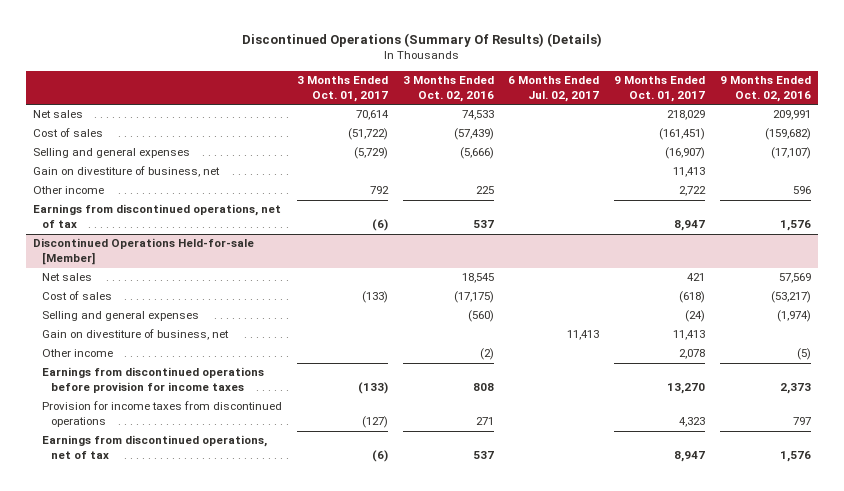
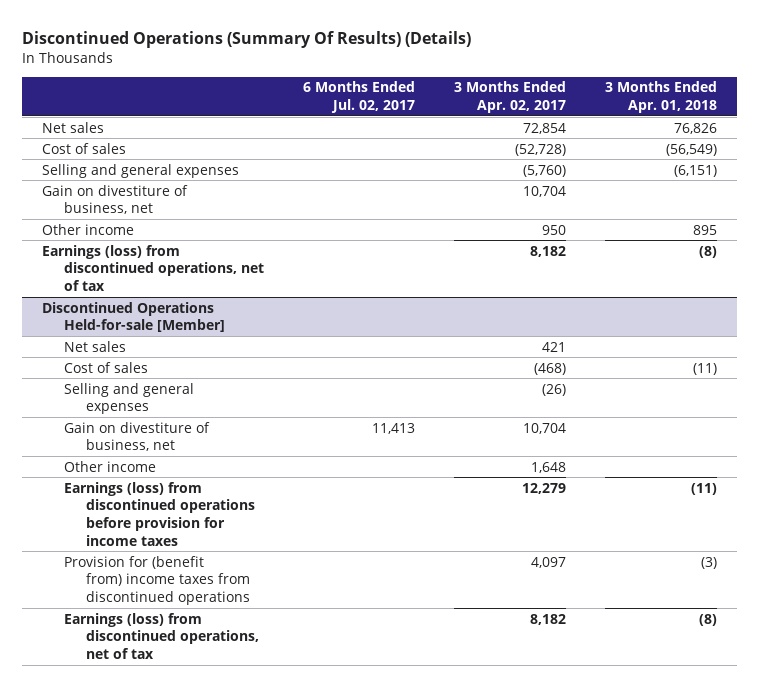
- | 3 Months Ended Oct. 01, 2017 | 3 Months Ended Oct. 02, 2016 | 6 Months Ended Jul. 02, 2017 | 9 Months Ended Oct. 01, 2017 | 9 Months Ended Oct. 02, 2016
+ | 6 Months Ended Jul. 02, 2017 | 3 Months Ended Apr. 02, 2017 | 3 Months Ended Apr. 01, 2018
- Earnings from discontinued operations, net of tax | (6) | 537 | | 8,947 | 1,576
+ Earnings (loss) from discontinued operations, net of tax | | 8,182 | (8)
@ Discontinued Operations Held-for-sale [Member]
- Earnings from discontinued operations before provision for income taxes | (133) | 808 | | 13,270 | 2,373
- Provision for income taxes from discontinued operations | (127) | 271 | | 4,323 | 797
- Earnings from discontinued operations, net of tax | (6) | 537 | | 8,947 | 1,576
+ Earnings (loss) from discontinued operations before provision for income taxes | | 12,279 | (11)
+ Provision for (benefit from) income taxes from discontinued operations | | 4,097 | (3)
+ Earnings (loss) from discontinued operations, net of tax | | 8,182 | (8)

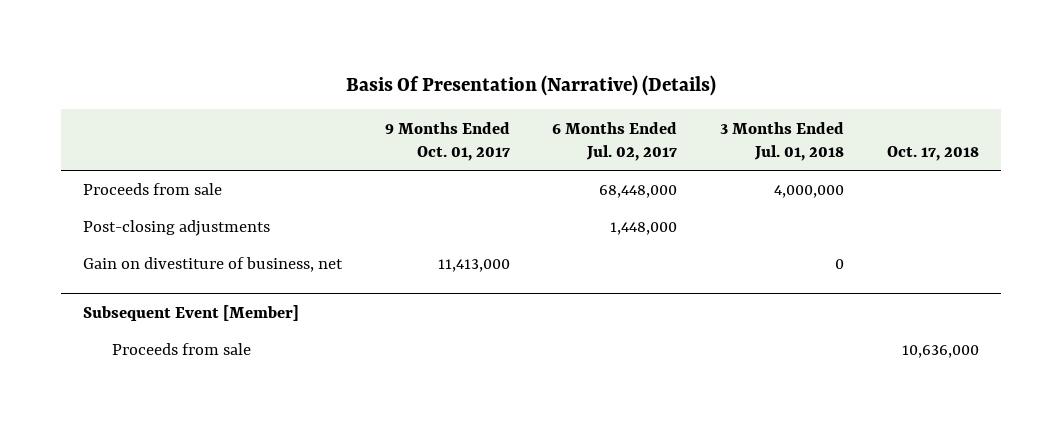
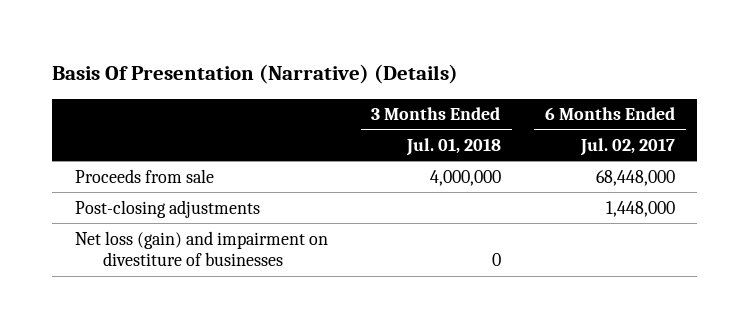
- | 9 Months Ended Oct. 01, 2017 | 6 Months Ended Jul. 02, 2017 | 3 Months Ended Jul. 01, 2018 | Oct. 17, 2018
+ | 3 Months Ended Jul. 01, 2018 | 6 Months Ended Jul. 02, 2017
- Gain on divestiture of business, net | 11,413,000 | | 0 |
- Subsequent Event [Member]
- Proceeds from sale | | | | 10,636,000
+ Net loss (gain) and impairment on divestiture of businesses | 0 |

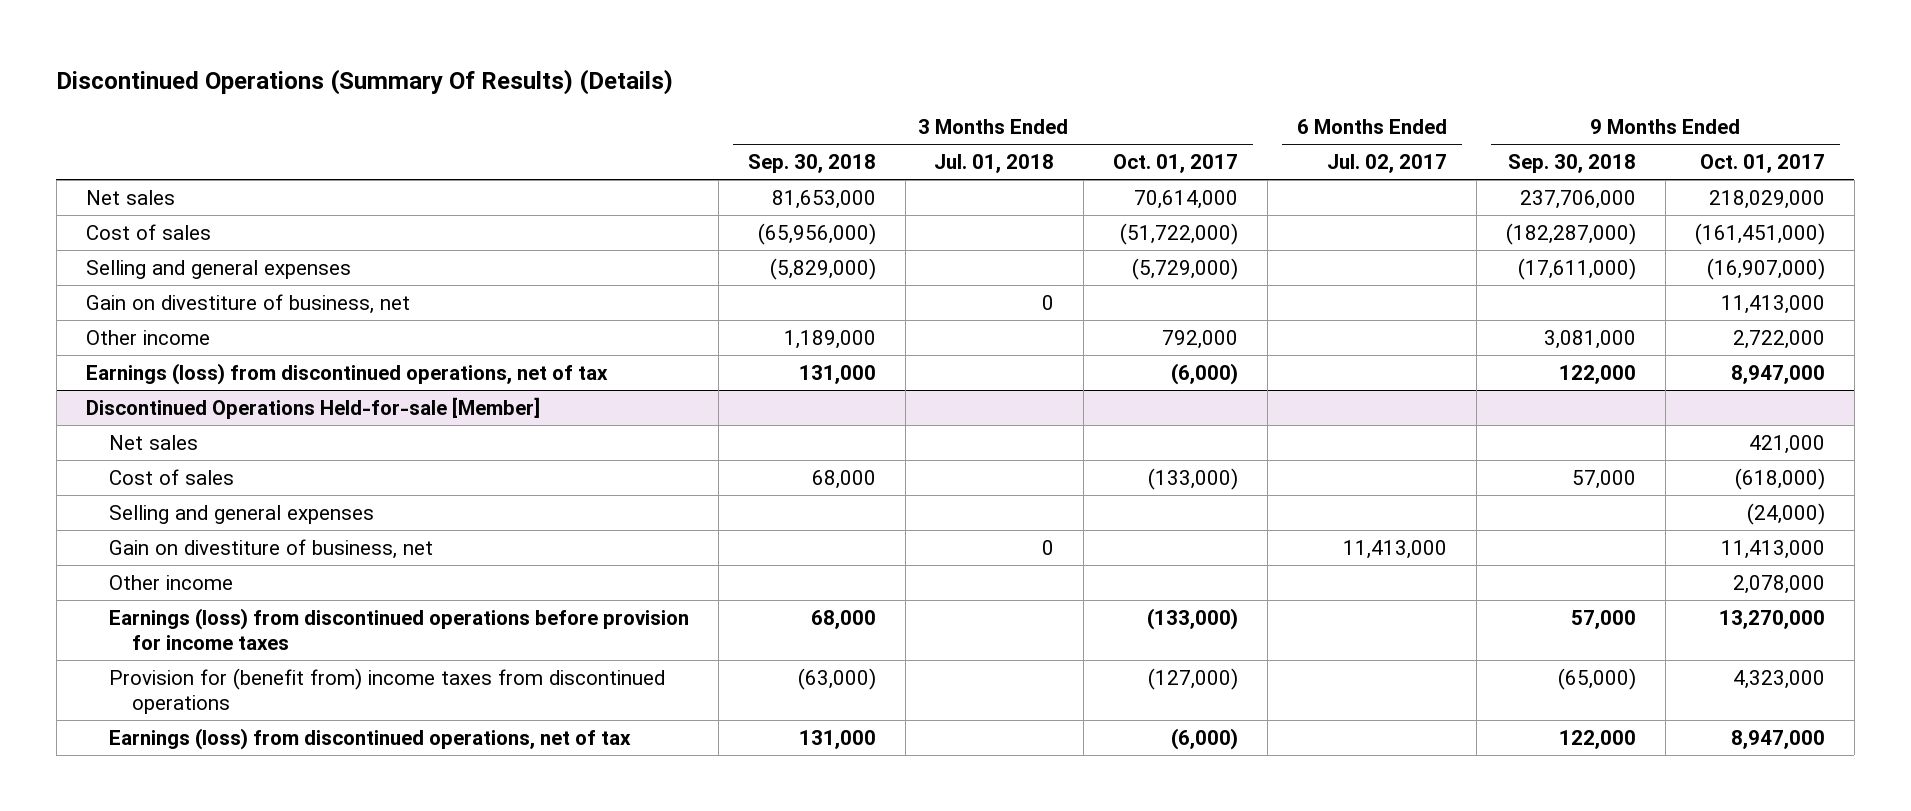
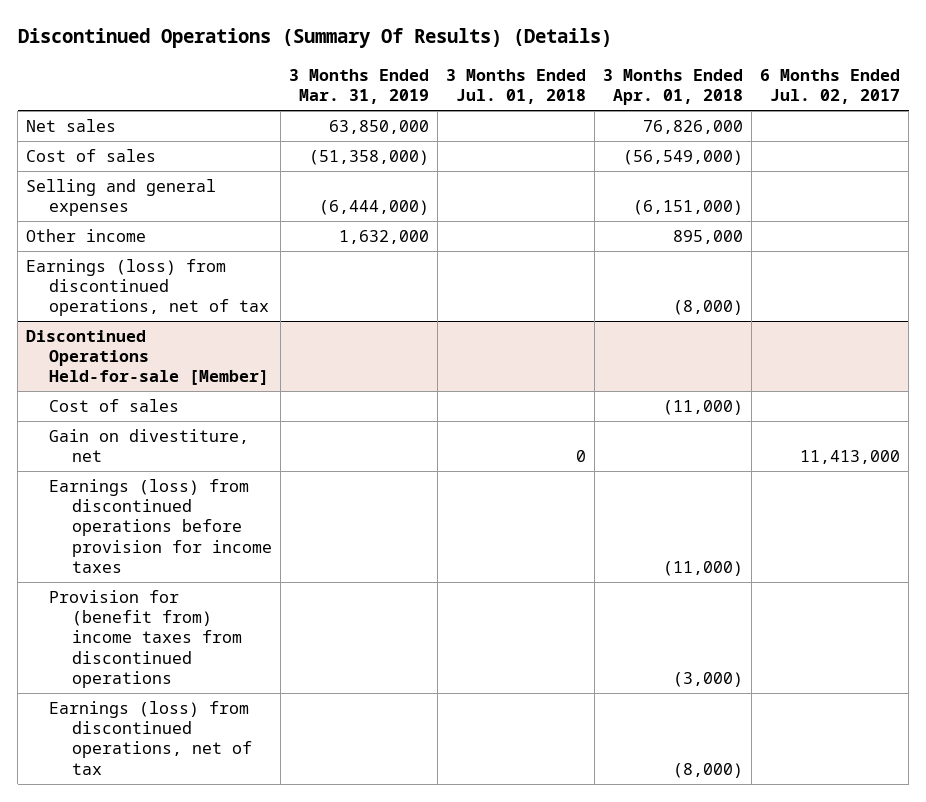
- | 3 Months Ended Sep. 30, 2018 | 3 Months Ended Jul. 01, 2018 | 3 Months Ended Oct. 01, 2017 | 6 Months Ended Jul. 02, 2017 | 9 Months Ended Sep. 30, 2018 | 9 Months Ended Oct. 01, 2017
+ | 3 Months Ended Mar. 31, 2019 | 3 Months Ended Jul. 01, 2018 | 3 Months Ended Apr. 01, 2018 | 6 Months Ended Jul. 02, 2017
- Gain on divestiture of business, net | | 0 | | | | 11,413,000
@ Discontinued Operations Held-for-sale [Member]
- Net sales | | | | | | 421,000
- Selling and general expenses | | | | | | (24,000)
- Gain on divestiture of business, net | | 0 | | 11,413,000 | | 11,413,000
- Other income | | | | | | 2,078,000
+ Gain on divestiture, net | | 0 | | 11,413,000

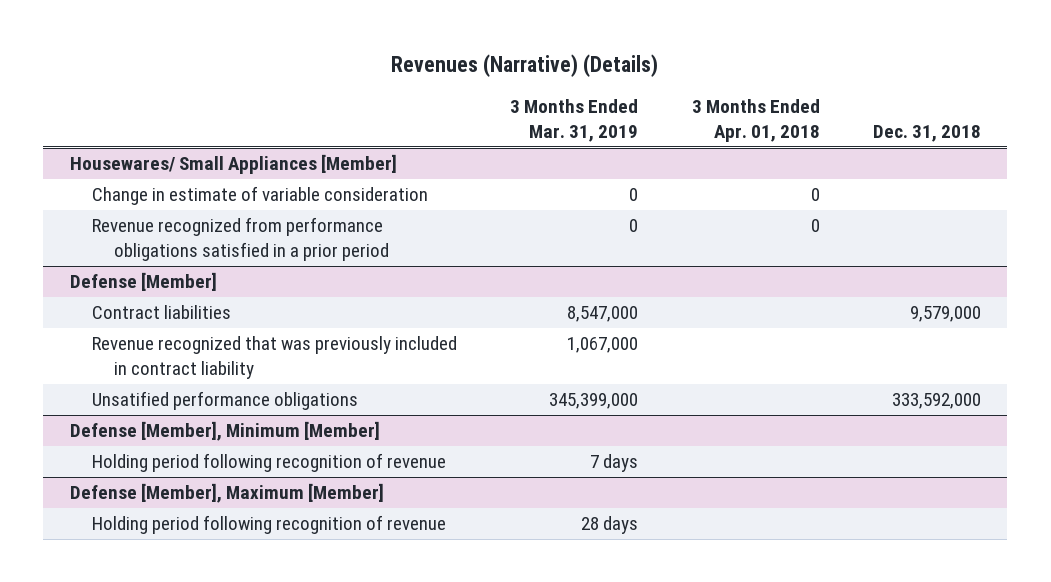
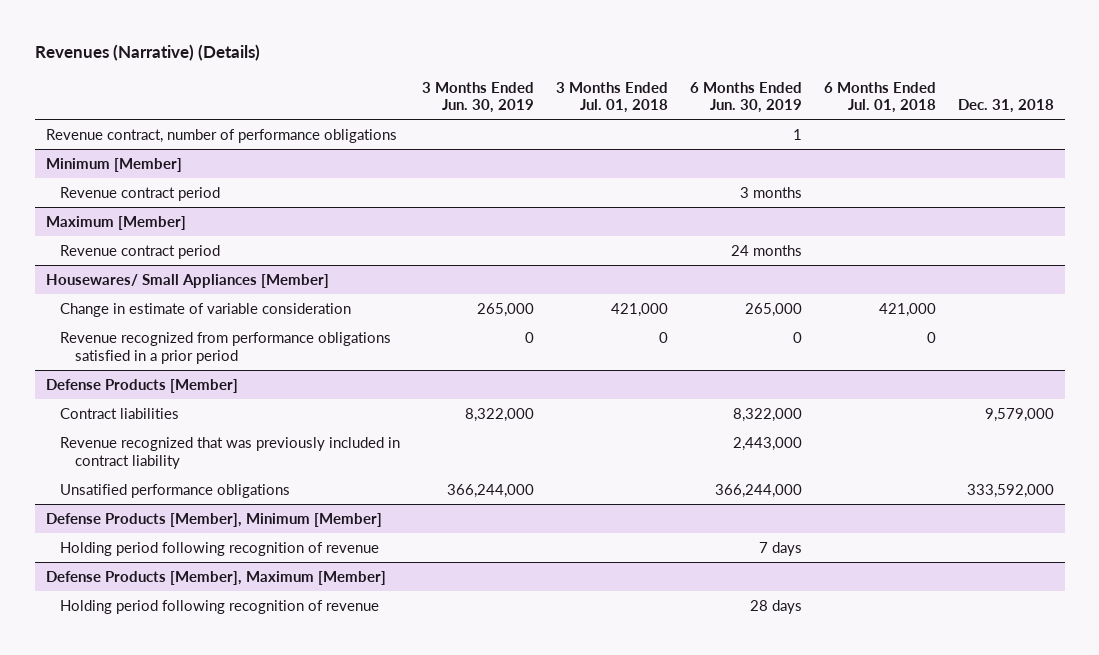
- | 3 Months Ended Mar. 31, 2019 | 3 Months Ended Apr. 01, 2018 | Dec. 31, 2018
+ | 3 Months Ended Jun. 30, 2019 | 3 Months Ended Jul. 01, 2018 | 6 Months Ended Jun. 30, 2019 | 6 Months Ended Jul. 01, 2018 | Dec. 31, 2018
+ Revenue contract, number of performance obligations | | | 1 | |
+ Minimum [Member]
+ Revenue contract period | | | 3 months | |
+ Maximum [Member]
+ Revenue contract period | | | 24 months | |
- Defense [Member]
+ Defense Products [Member]
- Defense [Member], Minimum [Member]
+ Defense Products [Member], Minimum [Member]
- Defense [Member], Maximum [Member]
+ Defense Products [Member], Maximum [Member]

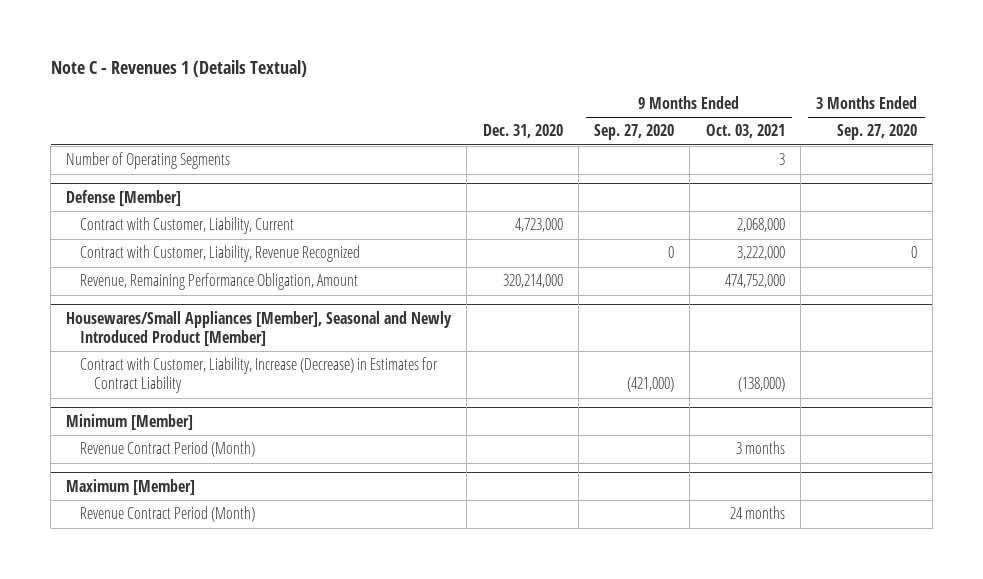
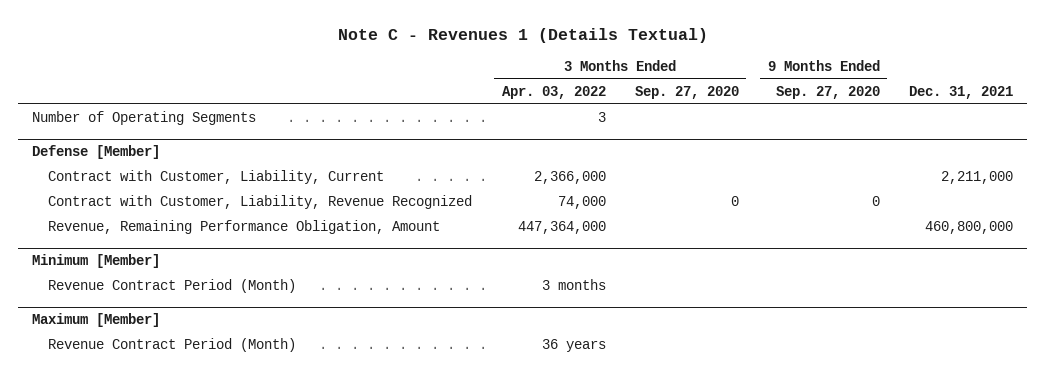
- | Dec. 31, 2020 | 9 Months Ended Sep. 27, 2020 | 9 Months Ended Oct. 03, 2021 | 3 Months Ended Sep. 27, 2020
+ | 3 Months Ended Apr. 03, 2022 | 3 Months Ended Sep. 27, 2020 | 9 Months Ended Sep. 27, 2020 | Dec. 31, 2021
- Housewares/Small Appliances [Member], Seasonal and Newly Introduced Product [Member]
- Contract with Customer, Liability, Increase (Decrease) in Estimates for Contract Liability | | (421,000) | (138,000) |

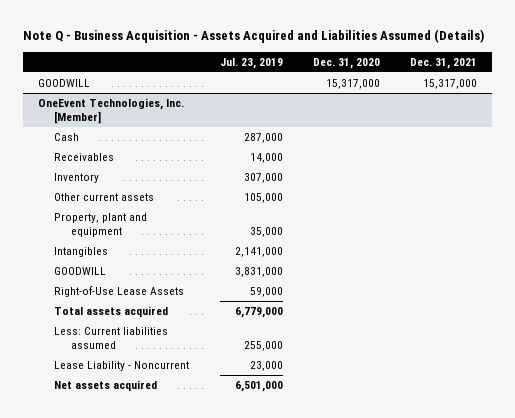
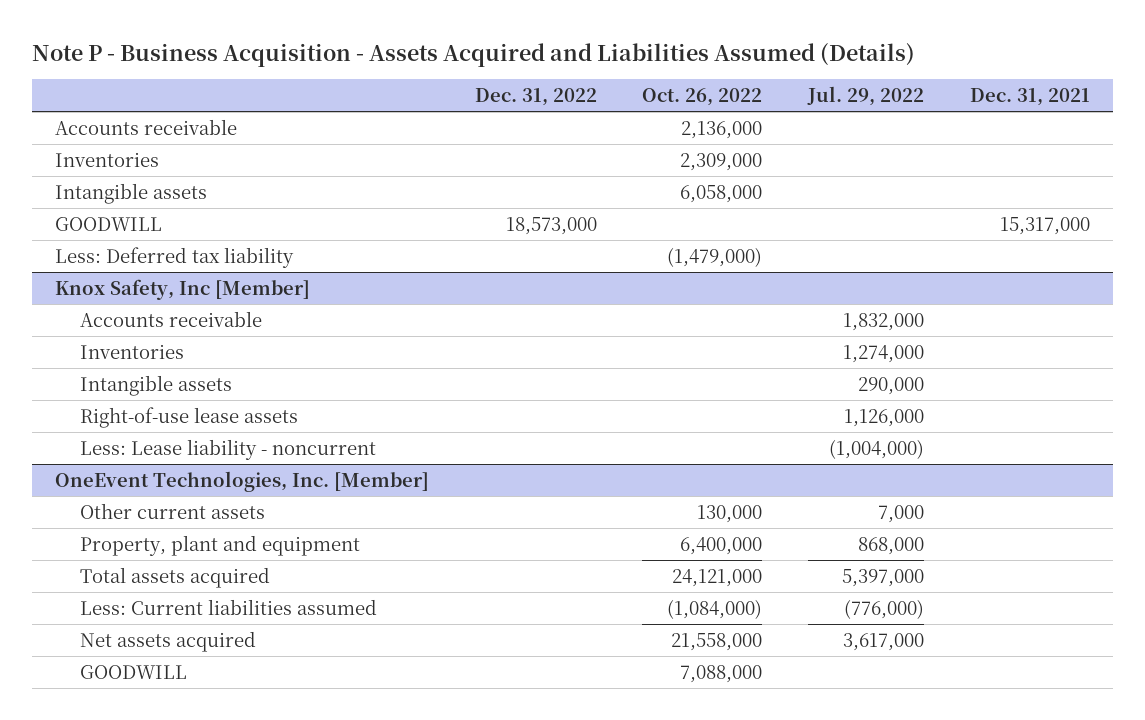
- Note Q - Business Acquisition - Assets Acquired and Liabilities Assumed (Details)
+ Note P - Business Acquisition - Assets Acquired and Liabilities Assumed (Details)
- | Jul. 23, 2019 | Dec. 31, 2020 | Dec. 31, 2021
+ | Dec. 31, 2022 | Oct. 26, 2022 | Jul. 29, 2022 | Dec. 31, 2021
+ Accounts receivable | | 2,136,000 | |
+ Inventories | | 2,309,000 | |
+ Intangible assets | | 6,058,000 | |
+ Less: Deferred tax liability | | (1,479,000) | |
+ Knox Safety, Inc [Member]
+ Accounts receivable | | | 1,832,000 |
+ Inventories | | | 1,274,000 |
+ Intangible assets | | | 290,000 |
+ Right-of-use lease assets | | | 1,126,000 |
+ Less: Lease liability - noncurrent | | | (1,004,000) |
@ OneEvent Technologies, Inc. [Member]
- Cash | 287,000 | |
- Receivables | 14,000 | |
- Inventory | 307,000 | |
- Intangibles | 2,141,000 | |
- Right-of-Use Lease Assets | 59,000 | |
- Lease Liability - Noncurrent | 23,000 | |
moved down: GOODWILL | | 7,088,000 | |

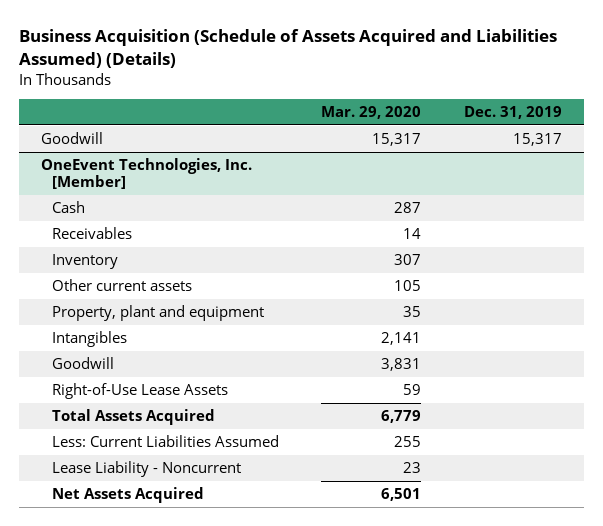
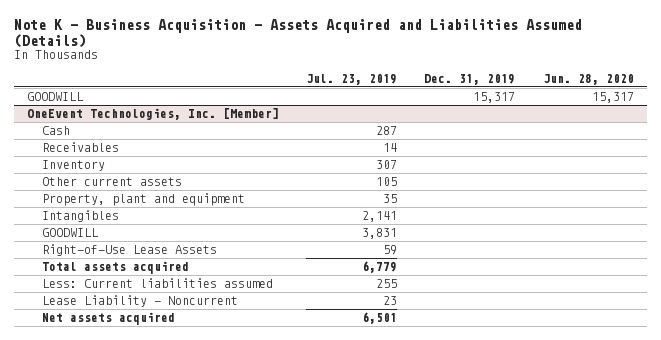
- Business Acquisition (Schedule of Assets Acquired and Liabilities Assumed) (Details)
+ Note K - Business Acquisition - Assets Acquired and Liabilities Assumed (Details)
- | Mar. 29, 2020 | Dec. 31, 2019
+ | Jul. 23, 2019 | Dec. 31, 2019 | Jun. 28, 2020
- Goodwill | 15,317 | 15,317
+ GOODWILL | | 15,317 | 15,317
@ OneEvent Technologies, Inc. [Member]
- Goodwill | 3,831 |
+ GOODWILL | 3,831 | |
- Total Assets Acquired | 6,779 |
- Less: Current Liabilities Assumed | 255 |
+ Total assets acquired | 6,779 | |
+ Less: Current liabilities assumed | 255 | |
- Net Assets Acquired | 6,501 |
+ Net assets acquired | 6,501 | |

